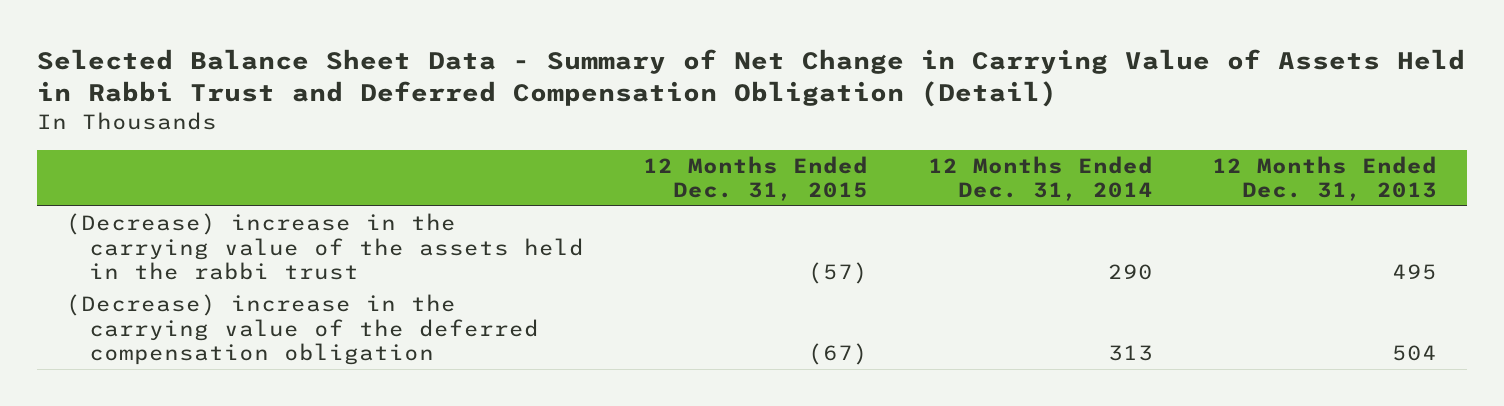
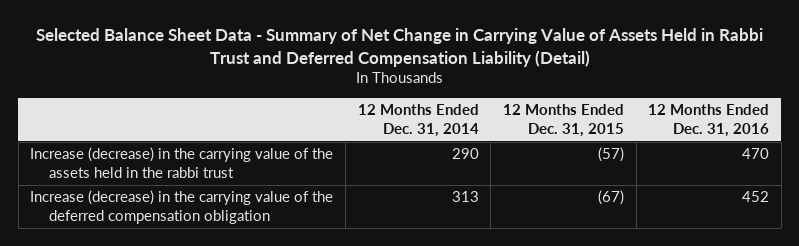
- Selected Balance Sheet Data - Summary of Net Change in Carrying Value of Assets Held in Rabbi Trust and Deferred Compensation Obligation (Detail)
+ Selected Balance Sheet Data - Summary of Net Change in Carrying Value of Assets Held in Rabbi Trust and Deferred Compensation Liability (Detail)
- | 12 Months Ended Dec. 31, 2015 | 12 Months Ended Dec. 31, 2014 | 12 Months Ended Dec. 31, 2013
+ | 12 Months Ended Dec. 31, 2014 | 12 Months Ended Dec. 31, 2015 | 12 Months Ended Dec. 31, 2016
- (Decrease) increase in the carrying value of the assets held in the rabbi trust | (57) | 290 | 495
- (Decrease) increase in the carrying value of the deferred compensation obligation | (67) | 313 | 504
+ Increase (decrease) in the carrying value of the assets held in the rabbi trust | 290 | (57) | 470
+ Increase (decrease) in the carrying value of the deferred compensation obligation | 313 | (67) | 452

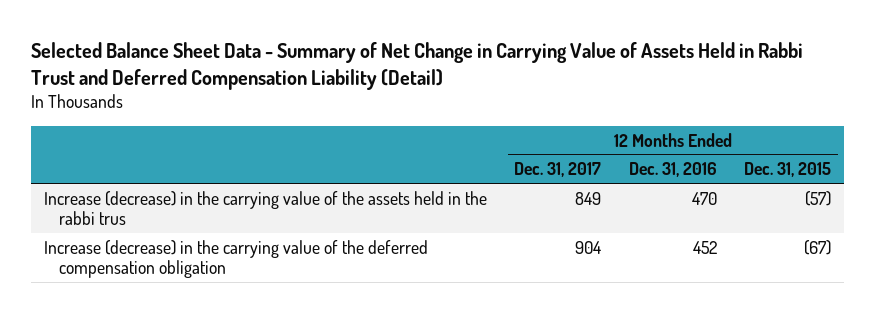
- | 12 Months Ended Dec. 31, 2014 | 12 Months Ended Dec. 31, 2015 | 12 Months Ended Dec. 31, 2016
+ | 12 Months Ended Dec. 31, 2017 | 12 Months Ended Dec. 31, 2016 | 12 Months Ended Dec. 31, 2015
- Increase (decrease) in the carrying value of the assets held in the rabbi trust | 290 | (57) | 470
+ Increase (decrease) in the carrying value of the assets held in the rabbi trus | 849 | 470 | (57)

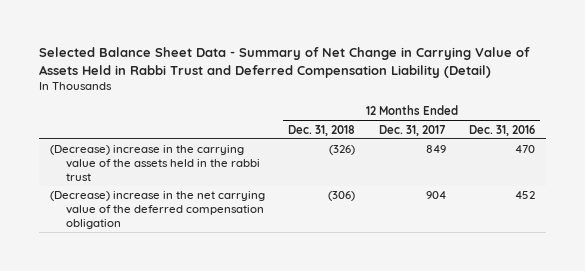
- | 12 Months Ended Dec. 31, 2017 | 12 Months Ended Dec. 31, 2016 | 12 Months Ended Dec. 31, 2015
+ | 12 Months Ended Dec. 31, 2018 | 12 Months Ended Dec. 31, 2017 | 12 Months Ended Dec. 31, 2016
- Increase (decrease) in the carrying value of the assets held in the rabbi trus | 849 | 470 | (57)
- Increase (decrease) in the carrying value of the deferred compensation obligation | 904 | 452 | (67)
+ (Decrease) increase in the carrying value of the assets held in the rabbi trust | (326) | 849 | 470
+ (Decrease) increase in the net carrying value of the deferred compensation obligation | (306) | 904 | 452

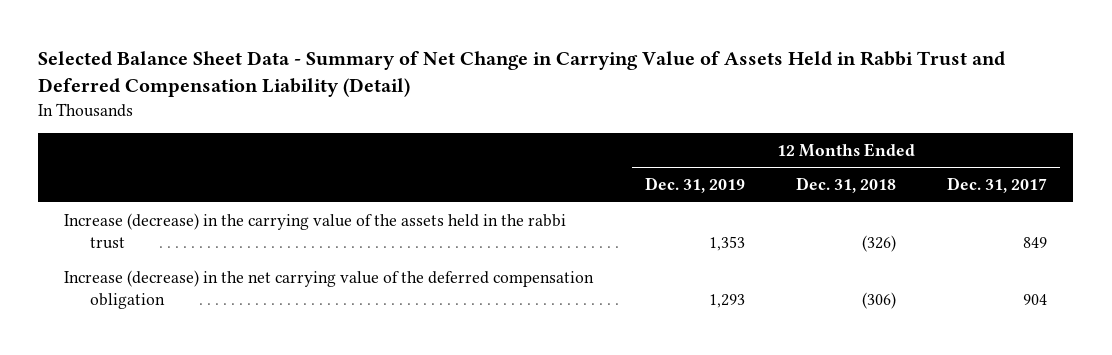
- | 12 Months Ended Dec. 31, 2018 | 12 Months Ended Dec. 31, 2017 | 12 Months Ended Dec. 31, 2016
+ | 12 Months Ended Dec. 31, 2019 | 12 Months Ended Dec. 31, 2018 | 12 Months Ended Dec. 31, 2017
- (Decrease) increase in the carrying value of the assets held in the rabbi trust | (326) | 849 | 470
- (Decrease) increase in the net carrying value of the deferred compensation obligation | (306) | 904 | 452
+ Increase (decrease) in the carrying value of the assets held in the rabbi trust | 1,353 | (326) | 849
+ Increase (decrease) in the net carrying value of the deferred compensation obligation | 1,293 | (306) | 904

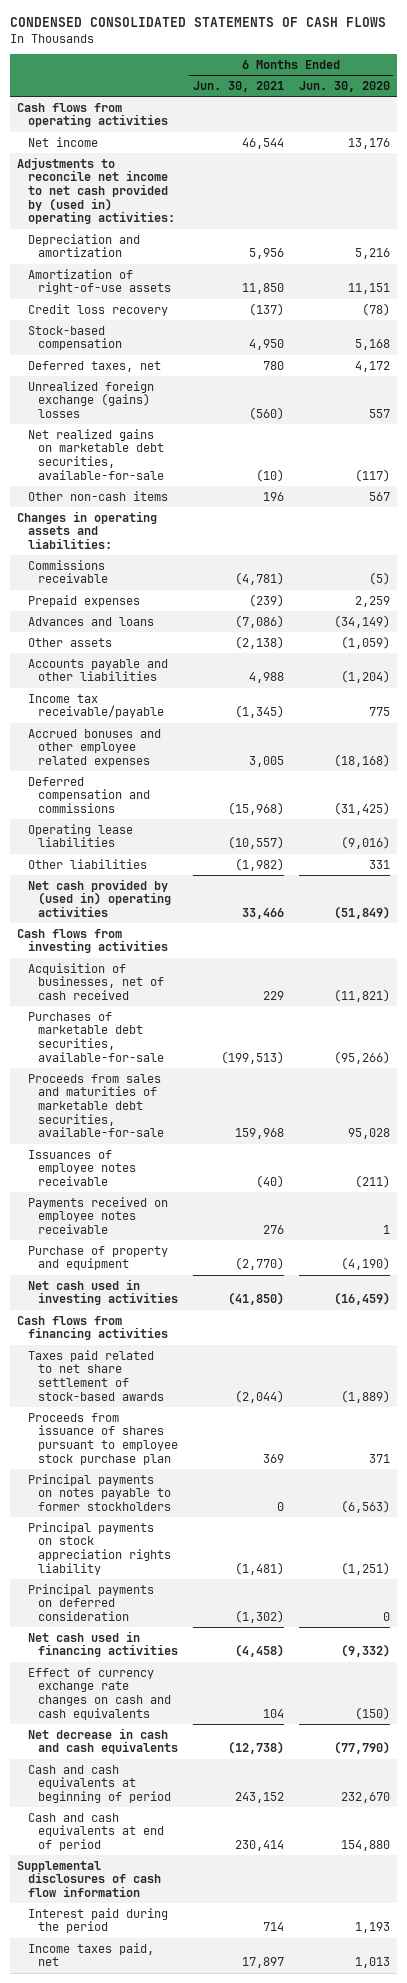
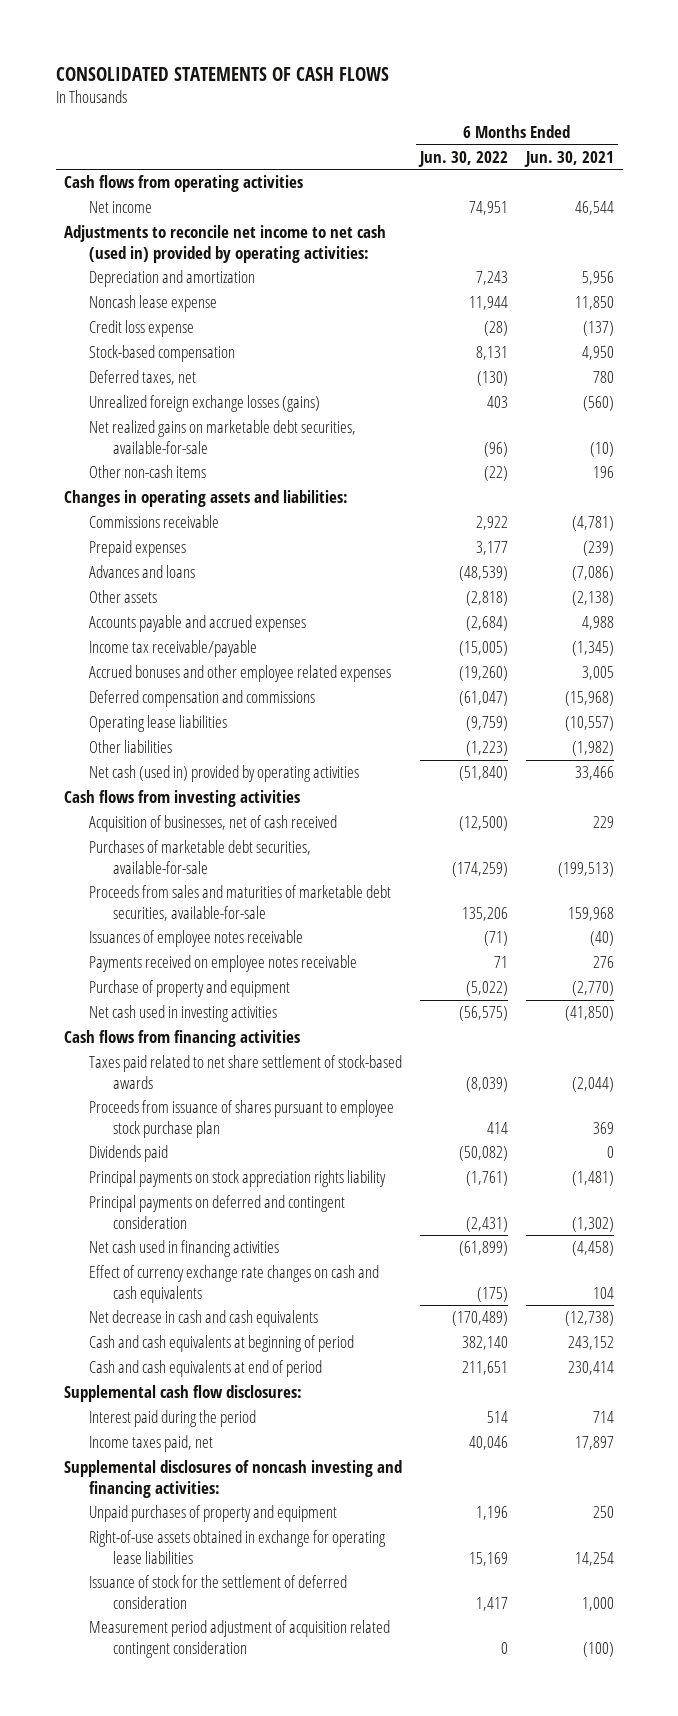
- CONDENSED CONSOLIDATED STATEMENTS OF CASH FLOWS
+ CONSOLIDATED STATEMENTS OF CASH FLOWS
- | 6 Months Ended Jun. 30, 2021 | 6 Months Ended Jun. 30, 2020
+ | 6 Months Ended Jun. 30, 2022 | 6 Months Ended Jun. 30, 2021
- Adjustments to reconcile net income to net cash provided by (used in) operating activities:
+ Adjustments to reconcile net income to net cash (used in) provided by operating activities:
- Amortization of right-of-use assets | 11,850 | 11,151
- Credit loss recovery | (137) | (78)
+ Noncash lease expense | 11,944 | 11,850
+ Credit loss expense | (28) | (137)
- Unrealized foreign exchange (gains) losses | (560) | 557
+ Unrealized foreign exchange losses (gains) | 403 | (560)
- Accounts payable and other liabilities | 4,988 | (1,204)
+ Accounts payable and accrued expenses | (2,684) | 4,988
- Net cash provided by (used in) operating activities | 33,466 | (51,849)
+ Net cash (used in) provided by operating activities | (51,840) | 33,466
- Principal payments on notes payable to former stockholders | 0 | (6,563)
+ Dividends paid | (50,082) | 0
- Principal payments on deferred consideration | (1,302) | 0
+ Principal payments on deferred and contingent consideration | (2,431) | (1,302)
- Supplemental disclosures of cash flow information
+ Supplemental cash flow disclosures:
+ Supplemental disclosures of noncash investing and financing activities:
+ Unpaid purchases of property and equipment | 1,196 | 250
+ Right-of-use assets obtained in exchange for operating lease liabilities | 15,169 | 14,254
+ Issuance of stock for the settlement of deferred consideration | 1,417 | 1,000
+ Measurement period adjustment of acquisition related contingent consideration | 0 | (100)

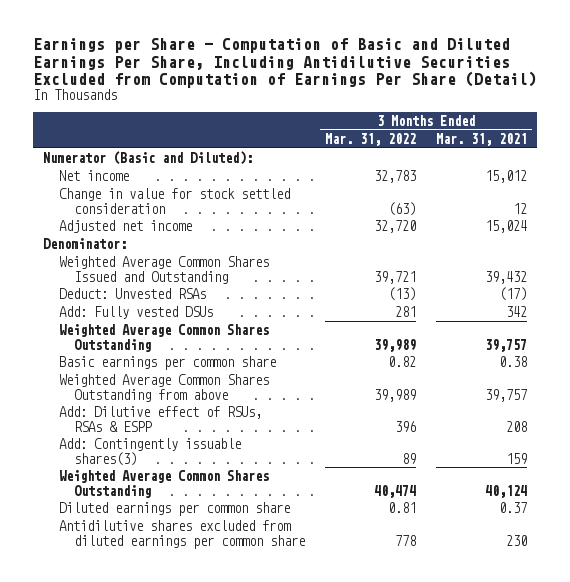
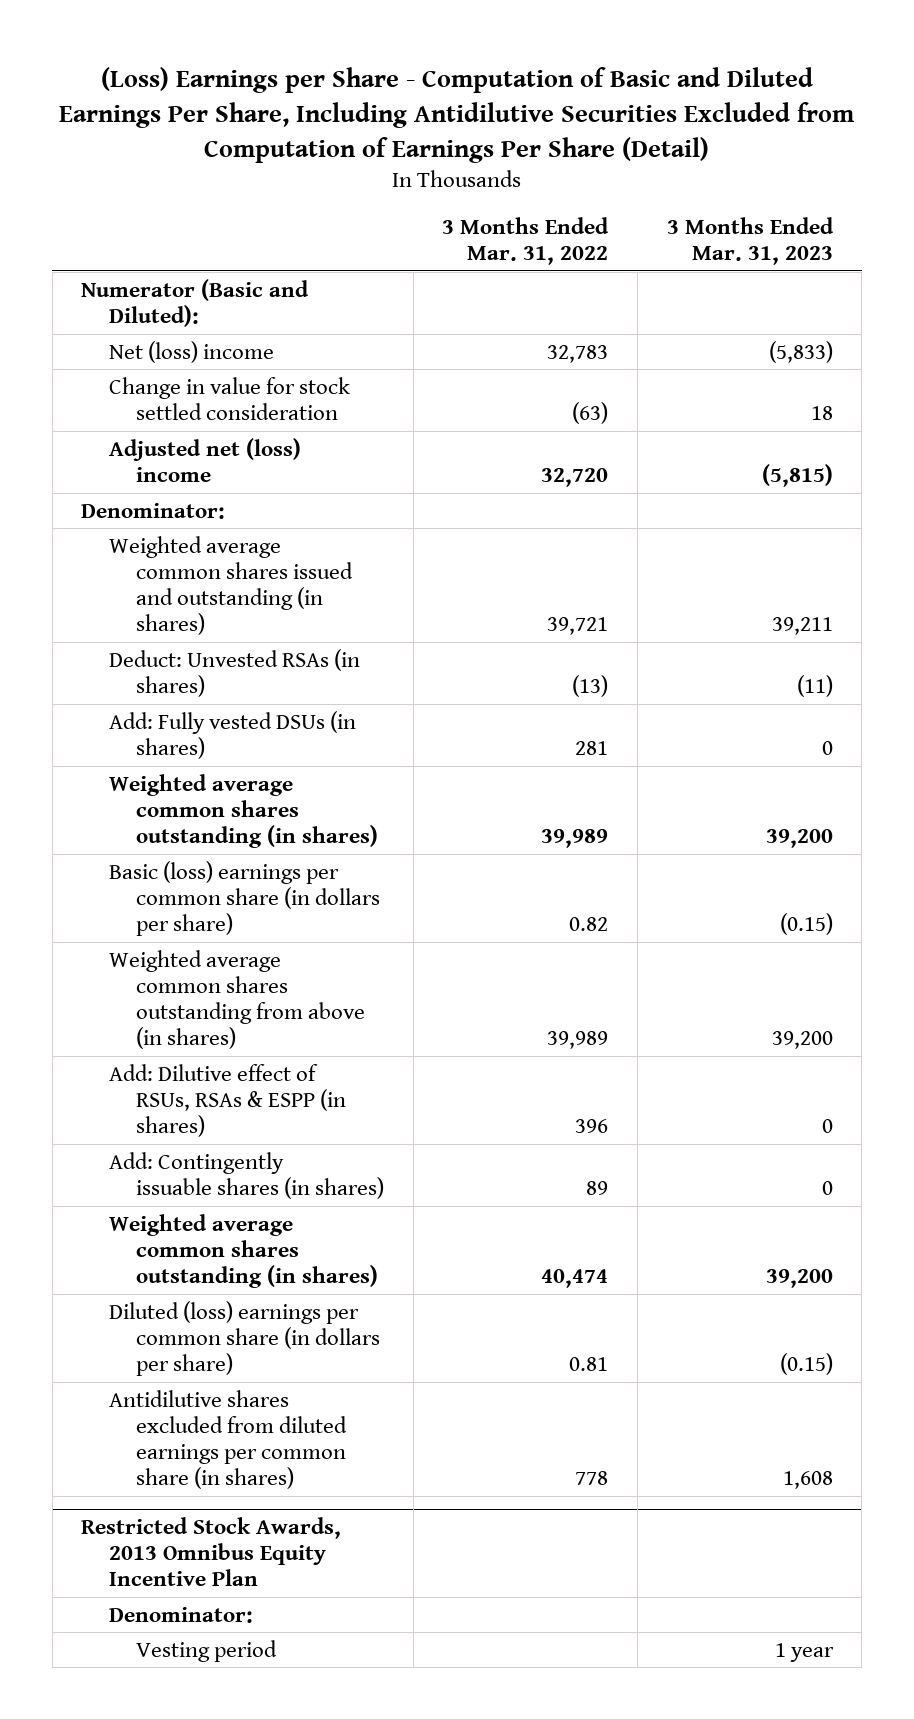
- Earnings per Share - Computation of Basic and Diluted Earnings Per Share, Including Antidilutive Securities Excluded from Computation of Earnings Per Share (Detail)
+ (Loss) Earnings per Share - Computation of Basic and Diluted Earnings Per Share, Including Antidilutive Securities Excluded from Computation of Earnings Per Share (Detail)
- | 3 Months Ended Mar. 31, 2022 | 3 Months Ended Mar. 31, 2021
+ | 3 Months Ended Mar. 31, 2022 | 3 Months Ended Mar. 31, 2023
- Net income | 32,783 | 15,012
+ Net (loss) income | 32,783 | (5,833)
- Adjusted net income | 32,720 | 15,024
+ Adjusted net (loss) income | 32,720 | (5,815)
- Weighted Average Common Shares Issued and Outstanding | 39,721 | 39,432
- Deduct: Unvested RSAs | (13) | (17)
- Add: Fully vested DSUs | 281 | 342
- Weighted Average Common Shares Outstanding | 39,989 | 39,757
- Basic earnings per common share | 0.82 | 0.38
- Weighted Average Common Shares Outstanding from above | 39,989 | 39,757
- Add: Dilutive effect of RSUs, RSAs & ESPP | 396 | 208
- Add: Contingently issuable shares(3) | 89 | 159
- Weighted Average Common Shares Outstanding | 40,474 | 40,124
- Diluted earnings per common share | 0.81 | 0.37
- Antidilutive shares excluded from diluted earnings per common share | 778 | 230
+ Weighted average common shares issued and outstanding (in shares) | 39,721 | 39,211
+ Deduct: Unvested RSAs (in shares) | (13) | (11)
+ Add: Fully vested DSUs (in shares) | 281 | 0
+ Weighted average common shares outstanding (in shares) | 39,989 | 39,200
+ Basic (loss) earnings per common share (in dollars per share) | 0.82 | (0.15)
+ Weighted average common shares outstanding from above (in shares) | 39,989 | 39,200
+ Add: Dilutive effect of RSUs, RSAs & ESPP (in shares) | 396 | 0
+ Add: Contingently issuable shares (in shares) | 89 | 0
+ Weighted average common shares outstanding (in shares) | 40,474 | 39,200
+ Diluted (loss) earnings per common share (in dollars per share) | 0.81 | (0.15)
+ Antidilutive shares excluded from diluted earnings per common share (in shares) | 778 | 1,608
+ Restricted Stock Awards, 2013 Omnibus Equity Incentive Plan
+ Denominator:
+ Vesting period | | 1 year

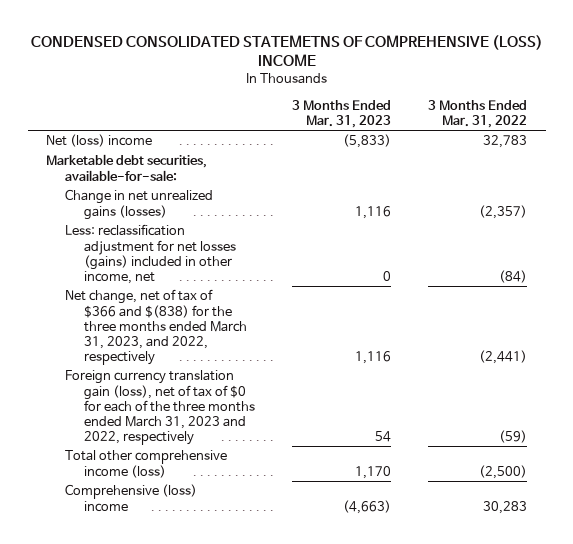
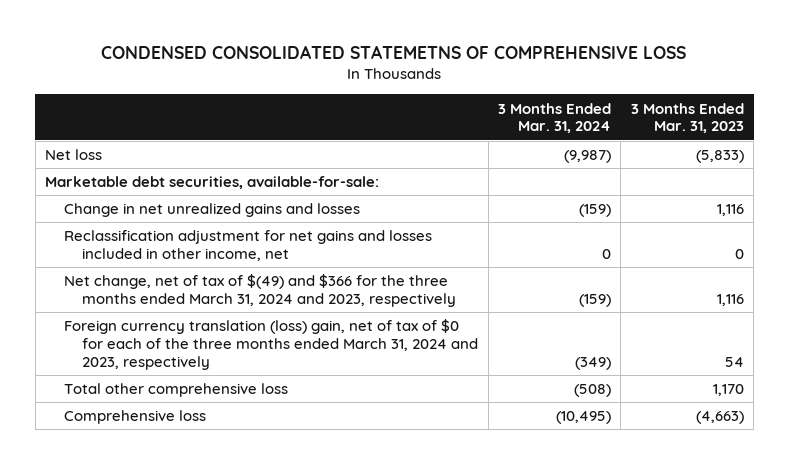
- CONDENSED CONSOLIDATED STATEMETNS OF COMPREHENSIVE (LOSS) INCOME
+ CONDENSED CONSOLIDATED STATEMETNS OF COMPREHENSIVE LOSS
- | 3 Months Ended Mar. 31, 2023 | 3 Months Ended Mar. 31, 2022
+ | 3 Months Ended Mar. 31, 2024 | 3 Months Ended Mar. 31, 2023
- Net (loss) income | (5,833) | 32,783
+ Net loss | (9,987) | (5,833)
- Change in net unrealized gains (losses) | 1,116 | (2,357)
- Less: reclassification adjustment for net losses (gains) included in other income, net | 0 | (84)
- Net change, net of tax of $366 and $(838) for the three months ended March 31, 2023, and 2022, respectively | 1,116 | (2,441)
- Foreign currency translation gain (loss), net of tax of $0 for each of the three months ended March 31, 2023 and 2022, respectively | 54 | (59)
- Total other comprehensive income (loss) | 1,170 | (2,500)
- Comprehensive (loss) income | (4,663) | 30,283
+ Change in net unrealized gains and losses | (159) | 1,116
+ Reclassification adjustment for net gains and losses included in other income, net | 0 | 0
+ Net change, net of tax of $(49) and $366 for the three months ended March 31, 2024 and 2023, respectively | (159) | 1,116
+ Foreign currency translation (loss) gain, net of tax of $0 for each of the three months ended March 31, 2024 and 2023, respectively | (349) | 54
+ Total other comprehensive loss | (508) | 1,170
+ Comprehensive loss | (10,495) | (4,663)

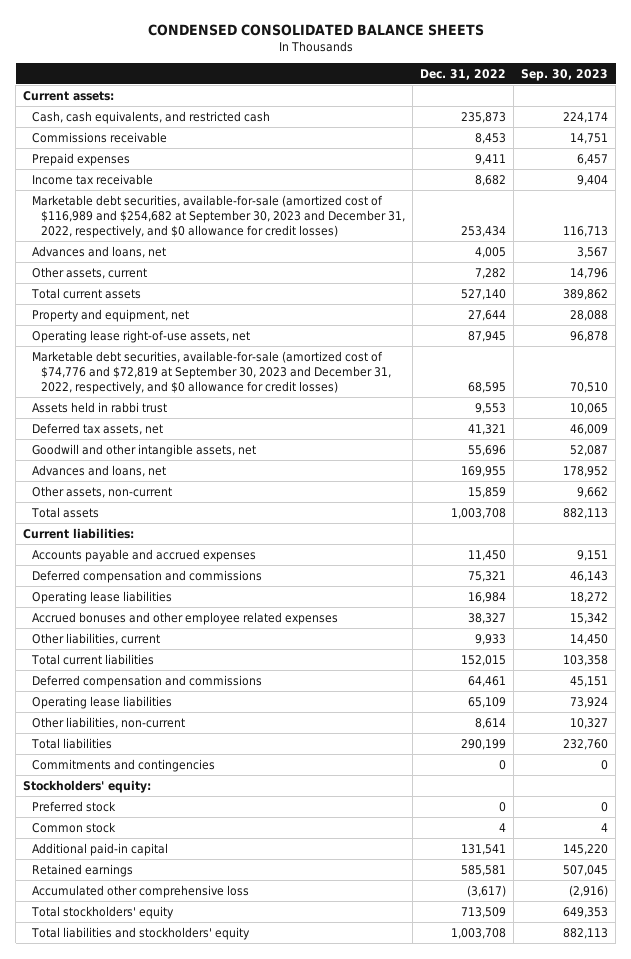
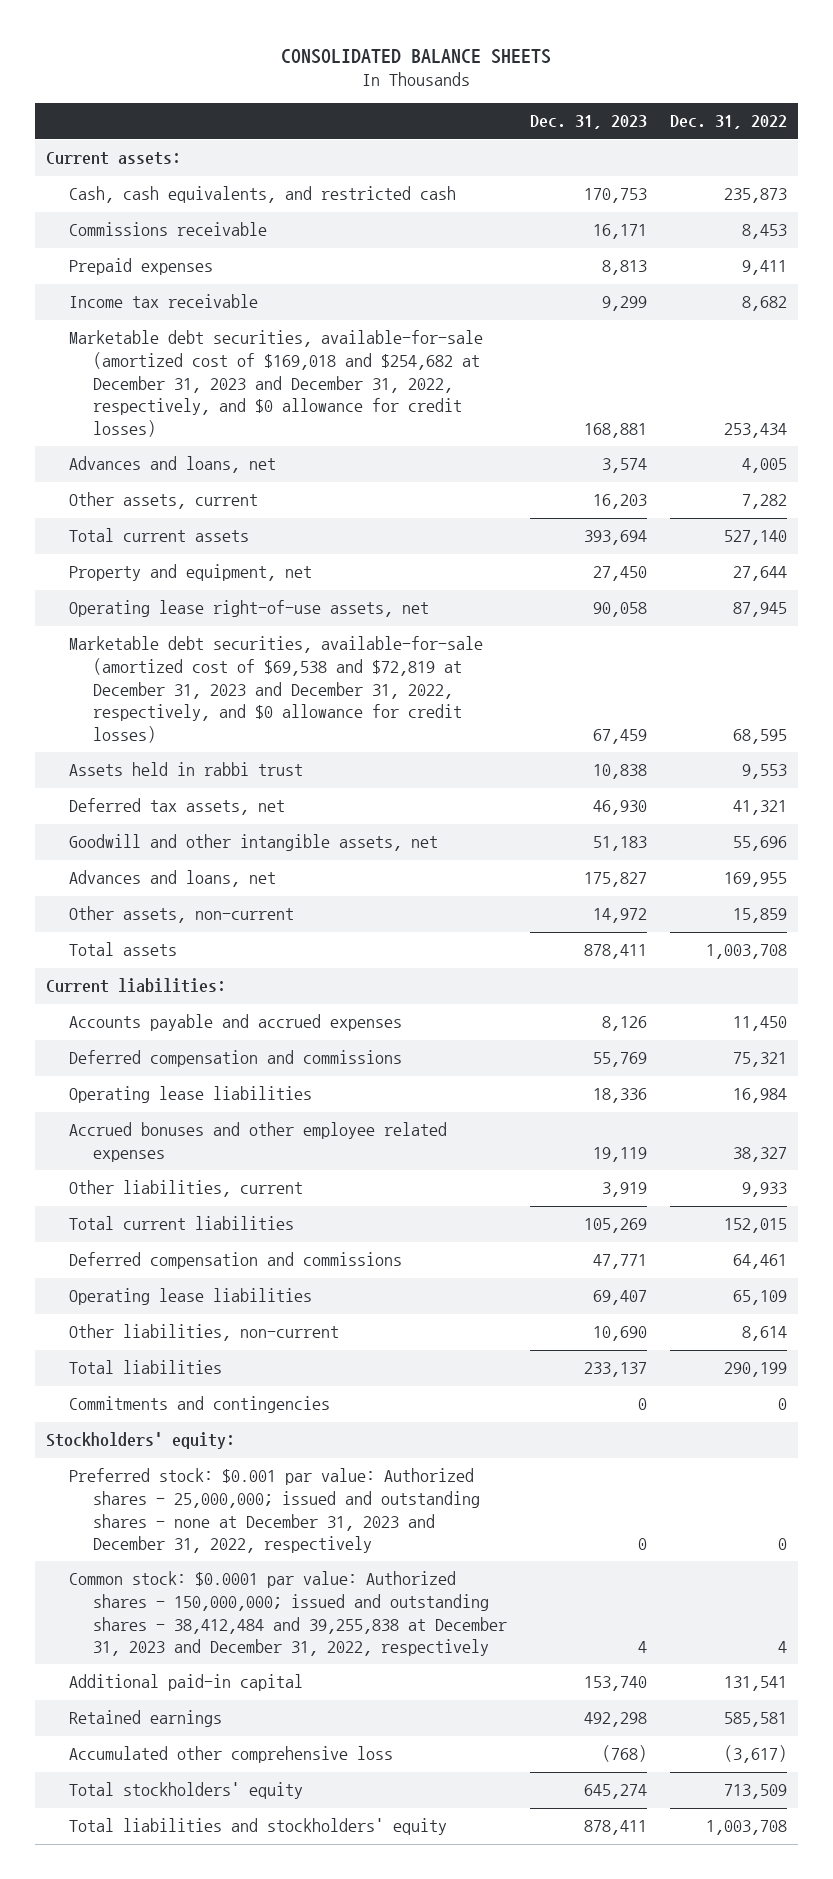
- CONDENSED CONSOLIDATED BALANCE SHEETS
+ CONSOLIDATED BALANCE SHEETS
- | Dec. 31, 2022 | Sep. 30, 2023
+ | Dec. 31, 2023 | Dec. 31, 2022
- Marketable debt securities, available-for-sale (amortized cost of $116,989 and $254,682 at September 30, 2023 and December 31, 2022, respectively, and $0 allowance for credit losses) | 253,434 | 116,713
+ Marketable debt securities, available-for-sale (amortized cost of $169,018 and $254,682 at December 31, 2023 and December 31, 2022, respectively, and $0 allowance for credit losses) | 168,881 | 253,434
- Marketable debt securities, available-for-sale (amortized cost of $74,776 and $72,819 at September 30, 2023 and December 31, 2022, respectively, and $0 allowance for credit losses) | 68,595 | 70,510
+ Marketable debt securities, available-for-sale (amortized cost of $69,538 and $72,819 at December 31, 2023 and December 31, 2022, respectively, and $0 allowance for credit losses) | 67,459 | 68,595
- Preferred stock | 0 | 0
- Common stock | 4 | 4
+ Preferred stock: $0.001 par value: Authorized shares - 25,000,000; issued and outstanding shares - none at December 31, 2023 and December 31, 2022, respectively | 0 | 0
+ Common stock: $0.0001 par value: Authorized shares - 150,000,000; issued and outstanding shares - 38,412,484 and 39,255,838 at December 31, 2023 and December 31, 2022, respectively | 4 | 4

